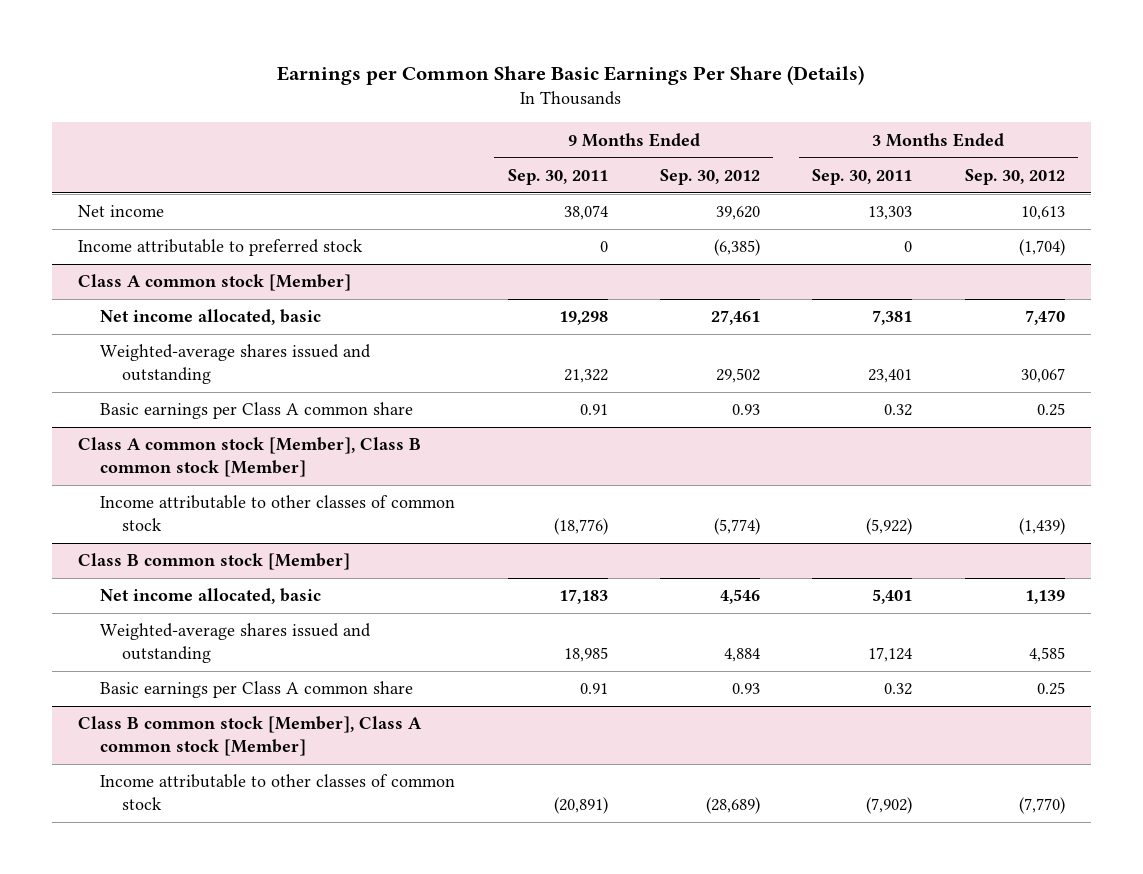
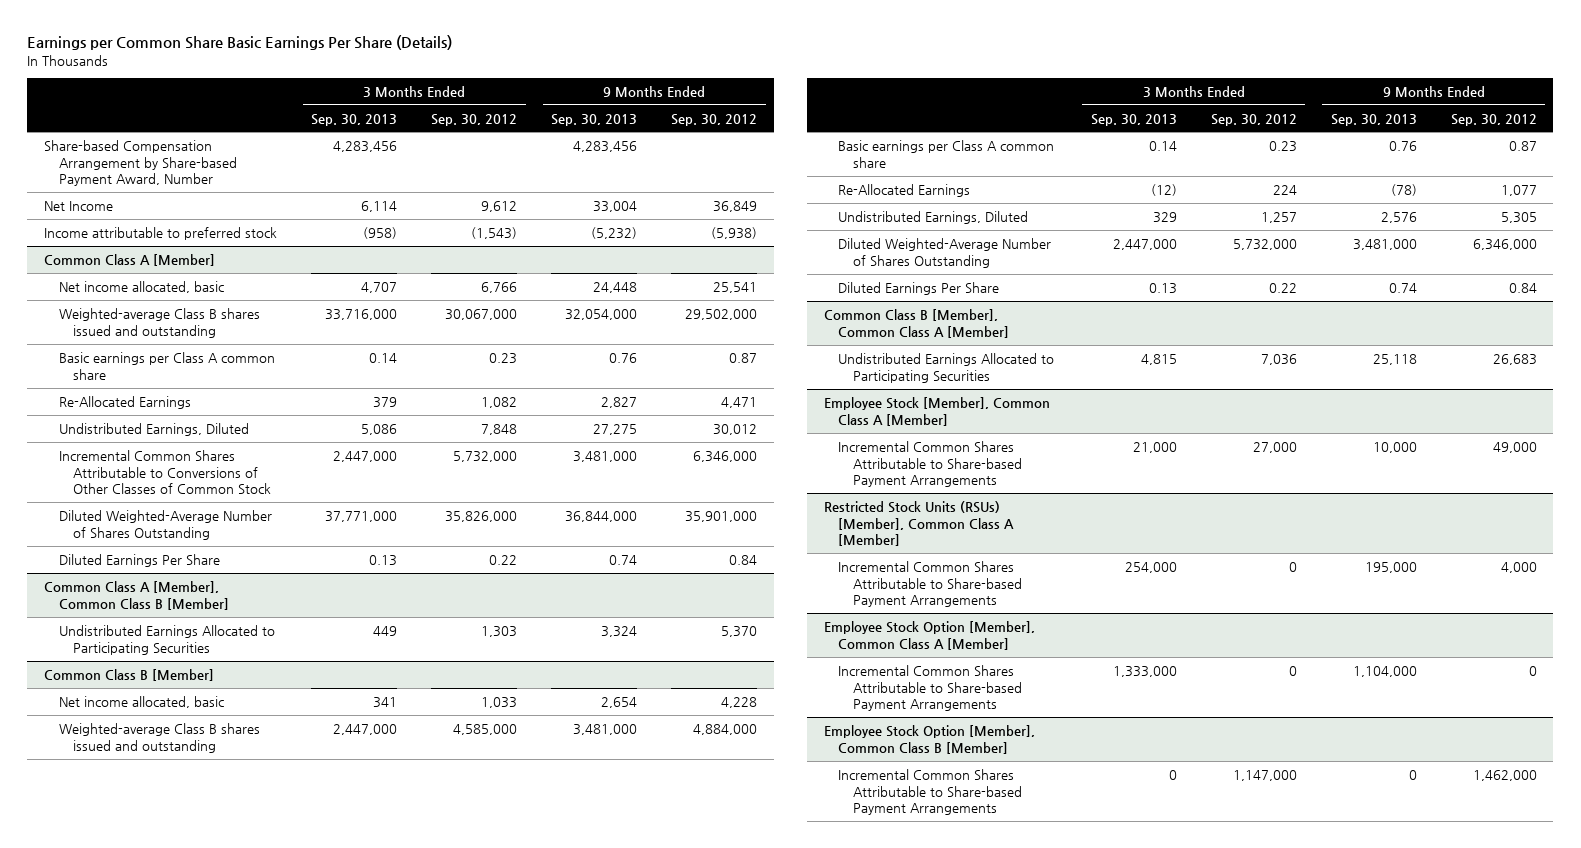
- | 9 Months Ended Sep. 30, 2011 | 9 Months Ended Sep. 30, 2012 | 3 Months Ended Sep. 30, 2011 | 3 Months Ended Sep. 30, 2012
+ | 3 Months Ended Sep. 30, 2013 | 3 Months Ended Sep. 30, 2012 | 9 Months Ended Sep. 30, 2013 | 9 Months Ended Sep. 30, 2012
- Net income | 38,074 | 39,620 | 13,303 | 10,613
- Income attributable to preferred stock | 0 | (6,385) | 0 | (1,704)
- Class A common stock [Member]
- Net income allocated, basic | 19,298 | 27,461 | 7,381 | 7,470
- Weighted-average shares issued and outstanding | 21,322 | 29,502 | 23,401 | 30,067
- Basic earnings per Class A common share | 0.91 | 0.93 | 0.32 | 0.25
- Class A common stock [Member], Class B common stock [Member]
- Income attributable to other classes of common stock | (18,776) | (5,774) | (5,922) | (1,439)
- Class B common stock [Member]
- Net income allocated, basic | 17,183 | 4,546 | 5,401 | 1,139
- Weighted-average shares issued and outstanding | 18,985 | 4,884 | 17,124 | 4,585
- Basic earnings per Class A common share | 0.91 | 0.93 | 0.32 | 0.25
- Class B common stock [Member], Class A common stock [Member]
- Income attributable to other classes of common stock | (20,891) | (28,689) | (7,902) | (7,770)
+ Share-based Compensation Arrangement by Share-based Payment Award, Number | 4,283,456 | | 4,283,456 |
+ Net Income | 6,114 | 9,612 | 33,004 | 36,849
+ Income attributable to preferred stock | (958) | (1,543) | (5,232) | (5,938)
+ Common Class A [Member]
+ Net income allocated, basic | 4,707 | 6,766 | 24,448 | 25,541
+ Weighted-average Class B shares issued and outstanding | 33,716,000 | 30,067,000 | 32,054,000 | 29,502,000
+ Basic earnings per Class A common share | 0.14 | 0.23 | 0.76 | 0.87
+ Re-Allocated Earnings | 379 | 1,082 | 2,827 | 4,471
+ Undistributed Earnings, Diluted | 5,086 | 7,848 | 27,275 | 30,012
+ Incremental Common Shares Attributable to Conversions of Other Classes of Common Stock | 2,447,000 | 5,732,000 | 3,481,000 | 6,346,000
+ Diluted Weighted-Average Number of Shares Outstanding | 37,771,000 | 35,826,000 | 36,844,000 | 35,901,000
+ Diluted Earnings Per Share | 0.13 | 0.22 | 0.74 | 0.84
+ Common Class A [Member], Common Class B [Member]
+ Undistributed Earnings Allocated to Participating Securities | 449 | 1,303 | 3,324 | 5,370
+ Common Class B [Member]
+ Net income allocated, basic | 341 | 1,033 | 2,654 | 4,228
+ Weighted-average Class B shares issued and outstanding | 2,447,000 | 4,585,000 | 3,481,000 | 4,884,000
+ Basic earnings per Class A common share | 0.14 | 0.23 | 0.76 | 0.87
+ Re-Allocated Earnings | (12) | 224 | (78) | 1,077
+ Undistributed Earnings, Diluted | 329 | 1,257 | 2,576 | 5,305
+ Diluted Weighted-Average Number of Shares Outstanding | 2,447,000 | 5,732,000 | 3,481,000 | 6,346,000
+ Diluted Earnings Per Share | 0.13 | 0.22 | 0.74 | 0.84
+ Common Class B [Member], Common Class A [Member]
+ Undistributed Earnings Allocated to Participating Securities | 4,815 | 7,036 | 25,118 | 26,683
+ Employee Stock [Member], Common Class A [Member]
+ Incremental Common Shares Attributable to Share-based Payment Arrangements | 21,000 | 27,000 | 10,000 | 49,000
+ Restricted Stock Units (RSUs) [Member], Common Class A [Member]
+ Incremental Common Shares Attributable to Share-based Payment Arrangements | 254,000 | 0 | 195,000 | 4,000
+ Employee Stock Option [Member], Common Class A [Member]
+ Incremental Common Shares Attributable to Share-based Payment Arrangements | 1,333,000 | 0 | 1,104,000 | 0
+ Employee Stock Option [Member], Common Class B [Member]
+ Incremental Common Shares Attributable to Share-based Payment Arrangements | 0 | 1,147,000 | 0 | 1,462,000

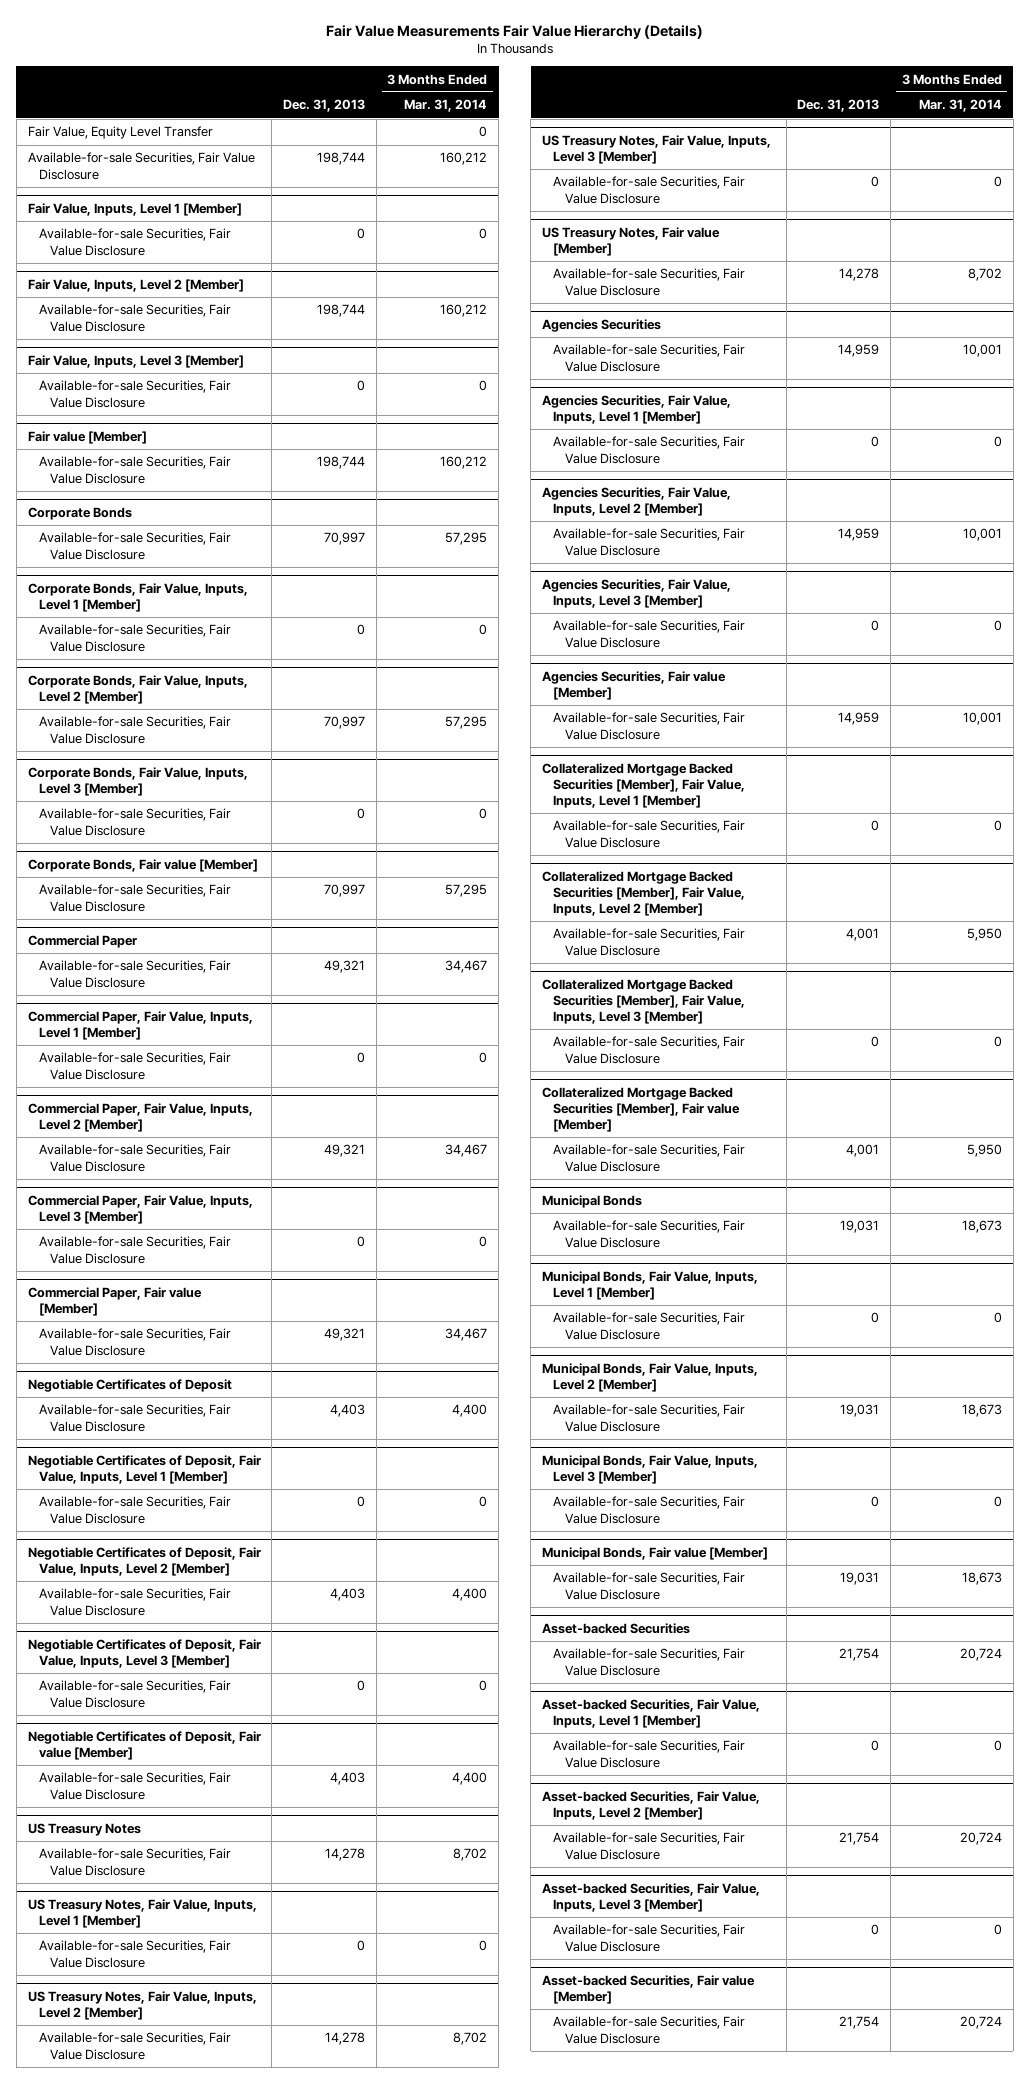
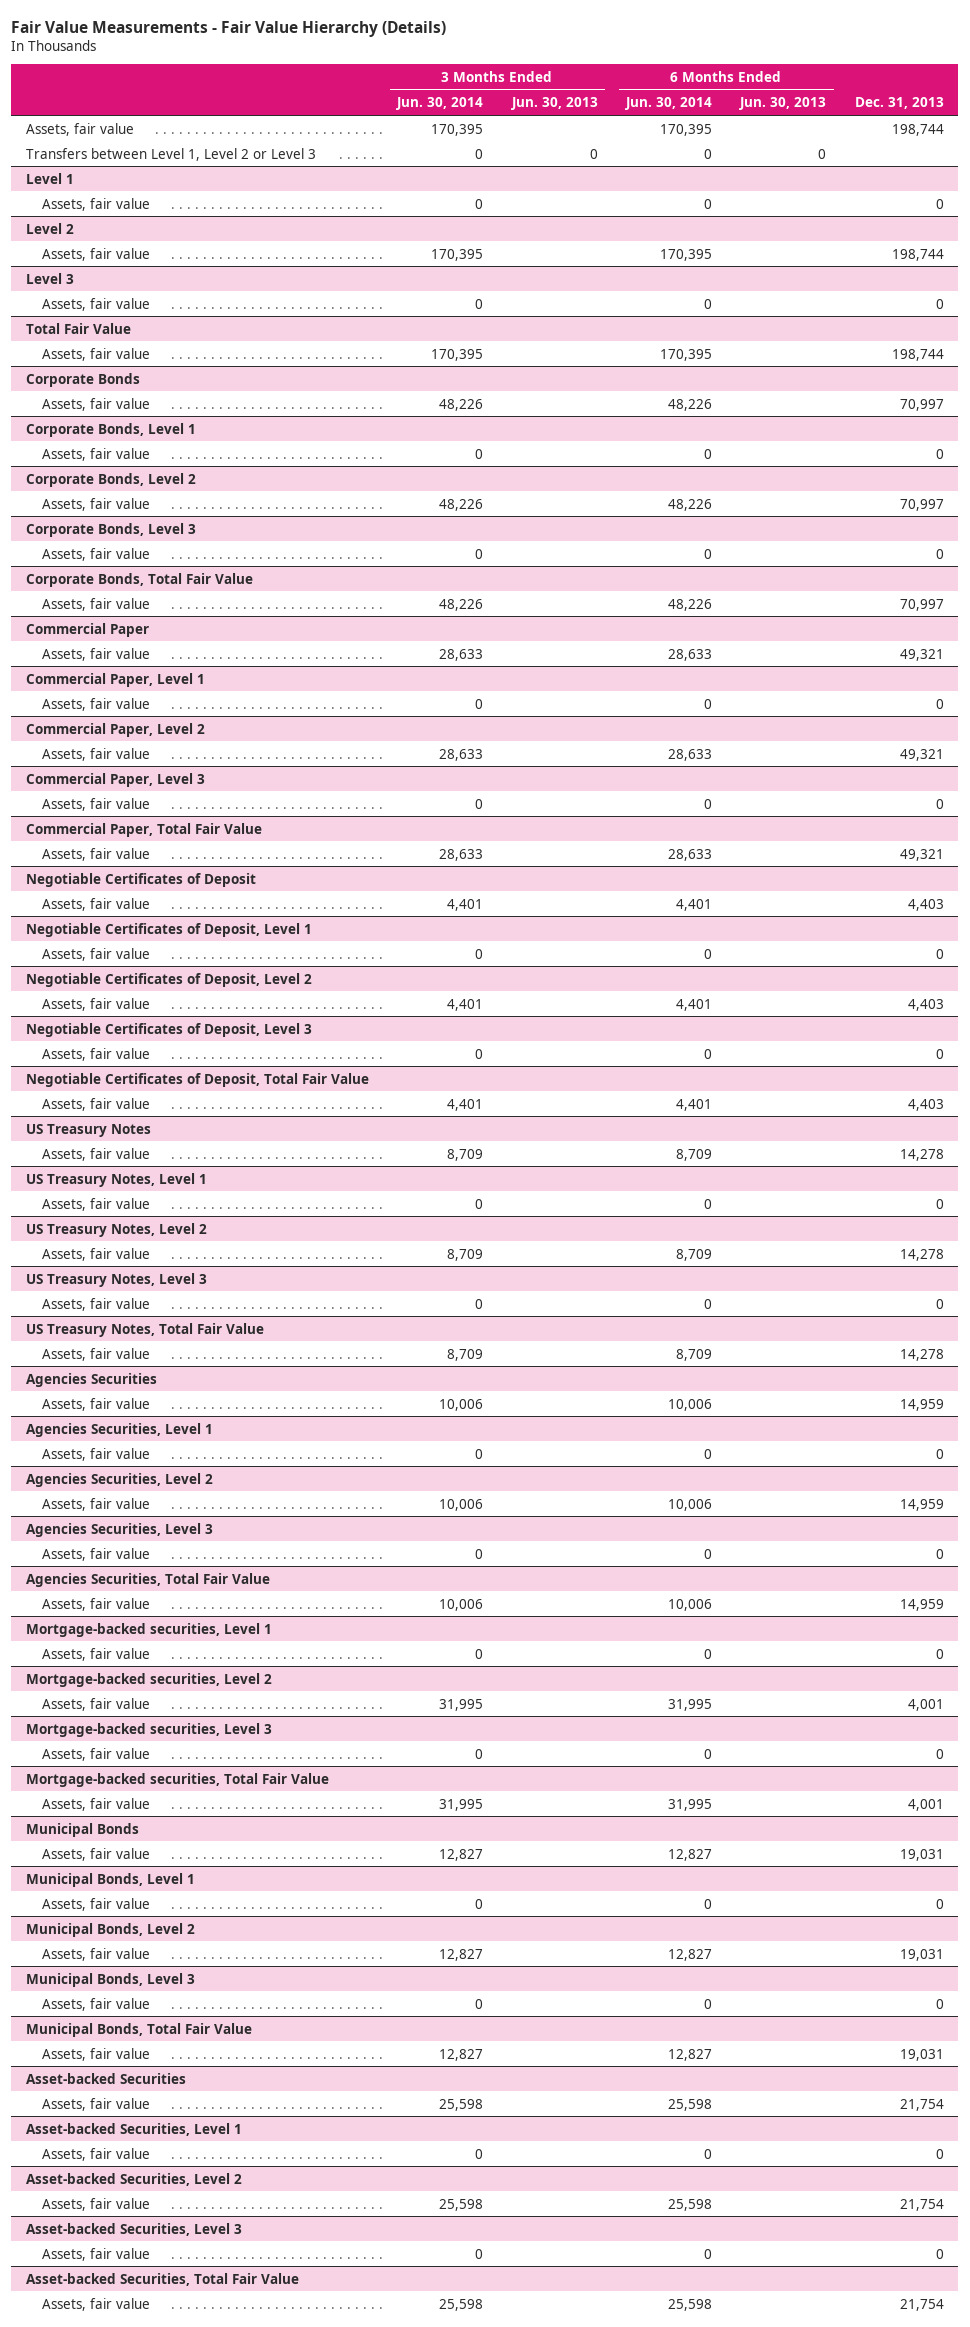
- Fair Value Measurements Fair Value Hierarchy (Details)
+ Fair Value Measurements - Fair Value Hierarchy (Details)
- | Dec. 31, 2013 | 3 Months Ended Mar. 31, 2014
+ | 3 Months Ended Jun. 30, 2014 | 3 Months Ended Jun. 30, 2013 | 6 Months Ended Jun. 30, 2014 | 6 Months Ended Jun. 30, 2013 | Dec. 31, 2013
- Fair Value, Equity Level Transfer | | 0
- Available-for-sale Securities, Fair Value Disclosure | 198,744 | 160,212
- Fair Value, Inputs, Level 1 [Member]
- Available-for-sale Securities, Fair Value Disclosure | 0 | 0
- Fair Value, Inputs, Level 2 [Member]
- Available-for-sale Securities, Fair Value Disclosure | 198,744 | 160,212
- Fair Value, Inputs, Level 3 [Member]
- Available-for-sale Securities, Fair Value Disclosure | 0 | 0
- Fair value [Member]
- Available-for-sale Securities, Fair Value Disclosure | 198,744 | 160,212
+ Assets, fair value | 170,395 | | 170,395 | | 198,744
+ Transfers between Level 1, Level 2 or Level 3 | 0 | 0 | 0 | 0 |
+ Level 1
+ Assets, fair value | 0 | | 0 | | 0
+ Level 2
+ Assets, fair value | 170,395 | | 170,395 | | 198,744
+ Level 3
+ Assets, fair value | 0 | | 0 | | 0
+ Total Fair Value
+ Assets, fair value | 170,395 | | 170,395 | | 198,744
@ Corporate Bonds
- Available-for-sale Securities, Fair Value Disclosure | 70,997 | 57,295
- Corporate Bonds, Fair Value, Inputs, Level 1 [Member]
- Available-for-sale Securities, Fair Value Disclosure | 0 | 0
- Corporate Bonds, Fair Value, Inputs, Level 2 [Member]
- Available-for-sale Securities, Fair Value Disclosure | 70,997 | 57,295
- Corporate Bonds, Fair Value, Inputs, Level 3 [Member]
- Available-for-sale Securities, Fair Value Disclosure | 0 | 0
- Corporate Bonds, Fair value [Member]
- Available-for-sale Securities, Fair Value Disclosure | 70,997 | 57,295
@ Corporate Bonds
+ Assets, fair value | 48,226 | | 48,226 | | 70,997
+ Corporate Bonds, Level 1
+ Assets, fair value | 0 | | 0 | | 0
+ Corporate Bonds, Level 2
+ Assets, fair value | 48,226 | | 48,226 | | 70,997
+ Corporate Bonds, Level 3
+ Assets, fair value | 0 | | 0 | | 0
+ Corporate Bonds, Total Fair Value
+ Assets, fair value | 48,226 | | 48,226 | | 70,997
@ Commercial Paper
- Available-for-sale Securities, Fair Value Disclosure | 49,321 | 34,467
- Commercial Paper, Fair Value, Inputs, Level 1 [Member]
- Available-for-sale Securities, Fair Value Disclosure | 0 | 0
- Commercial Paper, Fair Value, Inputs, Level 2 [Member]
- Available-for-sale Securities, Fair Value Disclosure | 49,321 | 34,467
- Commercial Paper, Fair Value, Inputs, Level 3 [Member]
- Available-for-sale Securities, Fair Value Disclosure | 0 | 0
- Commercial Paper, Fair value [Member]
- Available-for-sale Securities, Fair Value Disclosure | 49,321 | 34,467
@ Commercial Paper
+ Assets, fair value | 28,633 | | 28,633 | | 49,321
+ Commercial Paper, Level 1
+ Assets, fair value | 0 | | 0 | | 0
+ Commercial Paper, Level 2
+ Assets, fair value | 28,633 | | 28,633 | | 49,321
+ Commercial Paper, Level 3
+ Assets, fair value | 0 | | 0 | | 0
+ Commercial Paper, Total Fair Value
+ Assets, fair value | 28,633 | | 28,633 | | 49,321
@ Negotiable Certificates of Deposit
- Available-for-sale Securities, Fair Value Disclosure | 4,403 | 4,400
- Negotiable Certificates of Deposit, Fair Value, Inputs, Level 1 [Member]
- Available-for-sale Securities, Fair Value Disclosure | 0 | 0
- Negotiable Certificates of Deposit, Fair Value, Inputs, Level 2 [Member]
- Available-for-sale Securities, Fair Value Disclosure | 4,403 | 4,400
- Negotiable Certificates of Deposit, Fair Value, Inputs, Level 3 [Member]
- Available-for-sale Securities, Fair Value Disclosure | 0 | 0
- Negotiable Certificates of Deposit, Fair value [Member]
- Available-for-sale Securities, Fair Value Disclosure | 4,403 | 4,400
@ Negotiable Certificates of Deposit
+ Assets, fair value | 4,401 | | 4,401 | | 4,403
+ Negotiable Certificates of Deposit, Level 1
+ Assets, fair value | 0 | | 0 | | 0
+ Negotiable Certificates of Deposit, Level 2
+ Assets, fair value | 4,401 | | 4,401 | | 4,403
+ Negotiable Certificates of Deposit, Level 3
+ Assets, fair value | 0 | | 0 | | 0
+ Negotiable Certificates of Deposit, Total Fair Value
+ Assets, fair value | 4,401 | | 4,401 | | 4,403
@ US Treasury Notes
- Available-for-sale Securities, Fair Value Disclosure | 14,278 | 8,702
- US Treasury Notes, Fair Value, Inputs, Level 1 [Member]
- Available-for-sale Securities, Fair Value Disclosure | 0 | 0
- US Treasury Notes, Fair Value, Inputs, Level 2 [Member]
- Available-for-sale Securities, Fair Value Disclosure | 14,278 | 8,702
- US Treasury Notes, Fair Value, Inputs, Level 3 [Member]
- Available-for-sale Securities, Fair Value Disclosure | 0 | 0
- US Treasury Notes, Fair value [Member]
- Available-for-sale Securities, Fair Value Disclosure | 14,278 | 8,702
@ US Treasury Notes
+ Assets, fair value | 8,709 | | 8,709 | | 14,278
+ US Treasury Notes, Level 1
+ Assets, fair value | 0 | | 0 | | 0
+ US Treasury Notes, Level 2
+ Assets, fair value | 8,709 | | 8,709 | | 14,278
+ US Treasury Notes, Level 3
+ Assets, fair value | 0 | | 0 | | 0
+ US Treasury Notes, Total Fair Value
+ Assets, fair value | 8,709 | | 8,709 | | 14,278
@ Agencies Securities
- Available-for-sale Securities, Fair Value Disclosure | 14,959 | 10,001
- Agencies Securities, Fair Value, Inputs, Level 1 [Member]
- Available-for-sale Securities, Fair Value Disclosure | 0 | 0
- Agencies Securities, Fair Value, Inputs, Level 2 [Member]
- Available-for-sale Securities, Fair Value Disclosure | 14,959 | 10,001
- Agencies Securities, Fair Value, Inputs, Level 3 [Member]
- Available-for-sale Securities, Fair Value Disclosure | 0 | 0
- Agencies Securities, Fair value [Member]
- Available-for-sale Securities, Fair Value Disclosure | 14,959 | 10,001
- Collateralized Mortgage Backed Securities [Member], Fair Value, Inputs, Level 1 [Member]
- Available-for-sale Securities, Fair Value Disclosure | 0 | 0
- Collateralized Mortgage Backed Securities [Member], Fair Value, Inputs, Level 2 [Member]
- Available-for-sale Securities, Fair Value Disclosure | 4,001 | 5,950
- Collateralized Mortgage Backed Securities [Member], Fair Value, Inputs, Level 3 [Member]
- Available-for-sale Securities, Fair Value Disclosure | 0 | 0
- Collateralized Mortgage Backed Securities [Member], Fair value [Member]
- Available-for-sale Securities, Fair Value Disclosure | 4,001 | 5,950
@ Agencies Securities
+ Assets, fair value | 10,006 | | 10,006 | | 14,959
+ Agencies Securities, Level 1
+ Assets, fair value | 0 | | 0 | | 0
+ Agencies Securities, Level 2
+ Assets, fair value | 10,006 | | 10,006 | | 14,959
+ Agencies Securities, Level 3
+ Assets, fair value | 0 | | 0 | | 0
+ Agencies Securities, Total Fair Value
+ Assets, fair value | 10,006 | | 10,006 | | 14,959
+ Mortgage-backed securities, Level 1
+ Assets, fair value | 0 | | 0 | | 0
+ Mortgage-backed securities, Level 2
+ Assets, fair value | 31,995 | | 31,995 | | 4,001
+ Mortgage-backed securities, Level 3
+ Assets, fair value | 0 | | 0 | | 0
+ Mortgage-backed securities, Total Fair Value
+ Assets, fair value | 31,995 | | 31,995 | | 4,001
@ Municipal Bonds
- Available-for-sale Securities, Fair Value Disclosure | 19,031 | 18,673
- Municipal Bonds, Fair Value, Inputs, Level 1 [Member]
- Available-for-sale Securities, Fair Value Disclosure | 0 | 0
- Municipal Bonds, Fair Value, Inputs, Level 2 [Member]
- Available-for-sale Securities, Fair Value Disclosure | 19,031 | 18,673
- Municipal Bonds, Fair Value, Inputs, Level 3 [Member]
- Available-for-sale Securities, Fair Value Disclosure | 0 | 0
- Municipal Bonds, Fair value [Member]
- Available-for-sale Securities, Fair Value Disclosure | 19,031 | 18,673
@ Municipal Bonds
+ Assets, fair value | 12,827 | | 12,827 | | 19,031
+ Municipal Bonds, Level 1
+ Assets, fair value | 0 | | 0 | | 0
+ Municipal Bonds, Level 2
+ Assets, fair value | 12,827 | | 12,827 | | 19,031
+ Municipal Bonds, Level 3
+ Assets, fair value | 0 | | 0 | | 0
+ Municipal Bonds, Total Fair Value
+ Assets, fair value | 12,827 | | 12,827 | | 19,031
@ Asset-backed Securities
- Available-for-sale Securities, Fair Value Disclosure | 21,754 | 20,724
- Asset-backed Securities, Fair Value, Inputs, Level 1 [Member]
- Available-for-sale Securities, Fair Value Disclosure | 0 | 0
- Asset-backed Securities, Fair Value, Inputs, Level 2 [Member]
- Available-for-sale Securities, Fair Value Disclosure | 21,754 | 20,724
- Asset-backed Securities, Fair Value, Inputs, Level 3 [Member]
- Available-for-sale Securities, Fair Value Disclosure | 0 | 0
- Asset-backed Securities, Fair value [Member]
- Available-for-sale Securities, Fair Value Disclosure | 21,754 | 20,724
@ Asset-backed Securities
+ Assets, fair value | 25,598 | | 25,598 | | 21,754
+ Asset-backed Securities, Level 1
+ Assets, fair value | 0 | | 0 | | 0
+ Asset-backed Securities, Level 2
+ Assets, fair value | 25,598 | | 25,598 | | 21,754
+ Asset-backed Securities, Level 3
+ Assets, fair value | 0 | | 0 | | 0
+ Asset-backed Securities, Total Fair Value
+ Assets, fair value | 25,598 | | 25,598 | | 21,754

